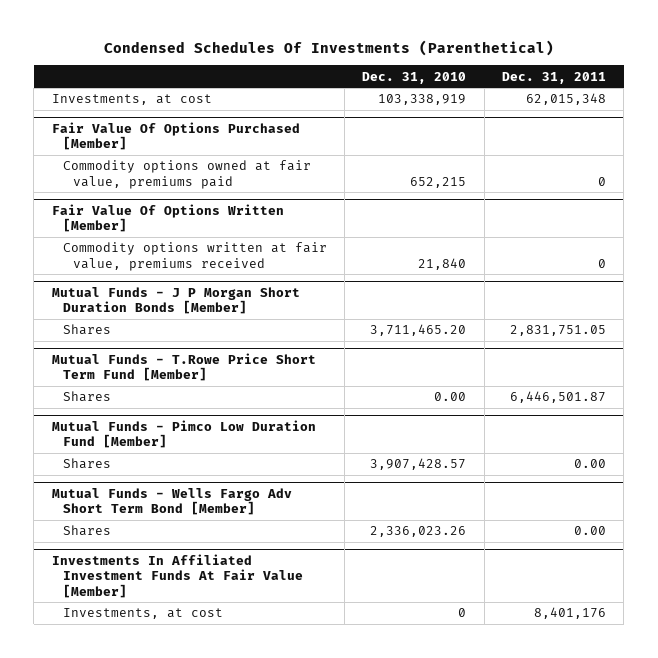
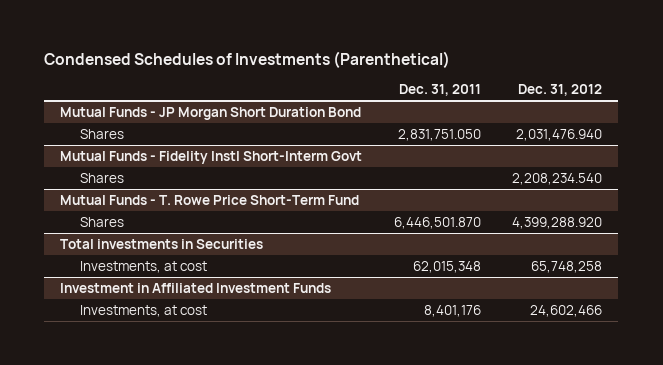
- Condensed Schedules Of Investments (Parenthetical)
+ Condensed Schedules of Investments (Parenthetical)
- | Dec. 31, 2010 | Dec. 31, 2011
+ | Dec. 31, 2011 | Dec. 31, 2012
+ Mutual Funds - JP Morgan Short Duration Bond
+ Shares | 2,831,751.050 | 2,031,476.940
+ Mutual Funds - Fidelity Instl Short-Interm Govt
+ Shares | | 2,208,234.540
+ Mutual Funds - T. Rowe Price Short-Term Fund
+ Shares | 6,446,501.870 | 4,399,288.920
+ Total investments in Securities
- Fair Value Of Options Purchased [Member]
- Commodity options owned at fair value, premiums paid | 652,215 | 0
- Fair Value Of Options Written [Member]
- Commodity options written at fair value, premiums received | 21,840 | 0
- Mutual Funds - J P Morgan Short Duration Bonds [Member]
- Shares | 3,711,465.20 | 2,831,751.05
- Mutual Funds - T.Rowe Price Short Term Fund [Member]
- Shares | 0.00 | 6,446,501.87
- Mutual Funds - Pimco Low Duration Fund [Member]
- Shares | 3,907,428.57 | 0.00
- Mutual Funds - Wells Fargo Adv Short Term Bond [Member]
- Shares | 2,336,023.26 | 0.00
- Investments In Affiliated Investment Funds At Fair Value [Member]
+ Investment in Affiliated Investment Funds

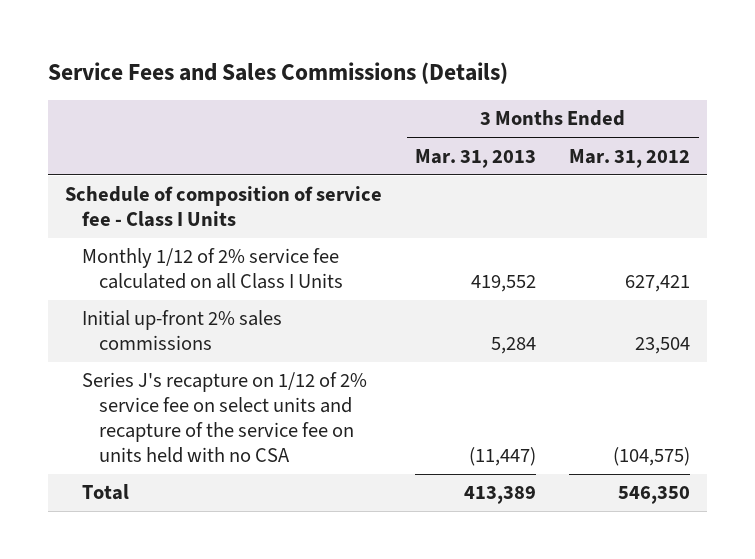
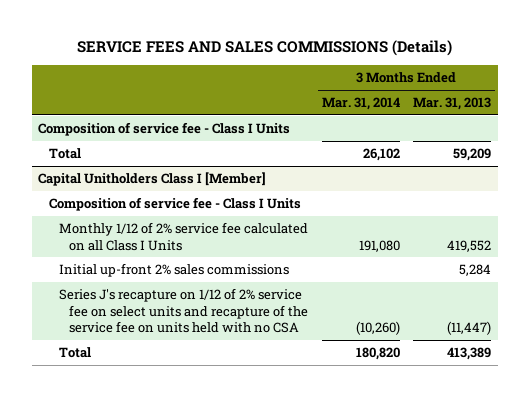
- Service Fees and Sales Commissions (Details)
+ SERVICE FEES AND SALES COMMISSIONS (Details)
- | 3 Months Ended Mar. 31, 2013 | 3 Months Ended Mar. 31, 2012
+ | 3 Months Ended Mar. 31, 2014 | 3 Months Ended Mar. 31, 2013
- Schedule of composition of service fee - Class I Units
+ Composition of service fee - Class I Units
+ Total | 26,102 | 59,209
+ Capital Unitholders Class I [Member]
+ Composition of service fee - Class I Units

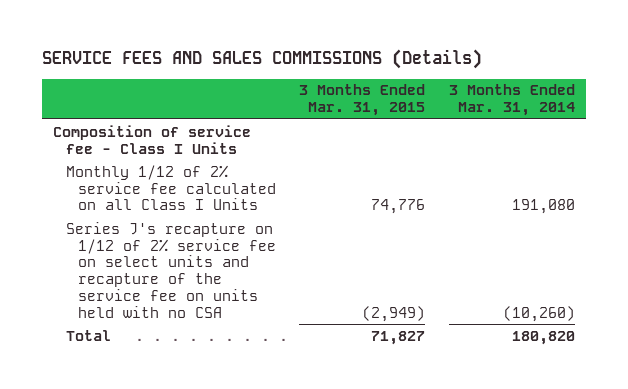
- | 3 Months Ended Mar. 31, 2014 | 3 Months Ended Mar. 31, 2013
+ | 3 Months Ended Mar. 31, 2015 | 3 Months Ended Mar. 31, 2014
- Total | 26,102 | 59,209
- Capital Unitholders Class I [Member]
- Composition of service fee - Class I Units
- Initial up-front 2% sales commissions | | 5,284

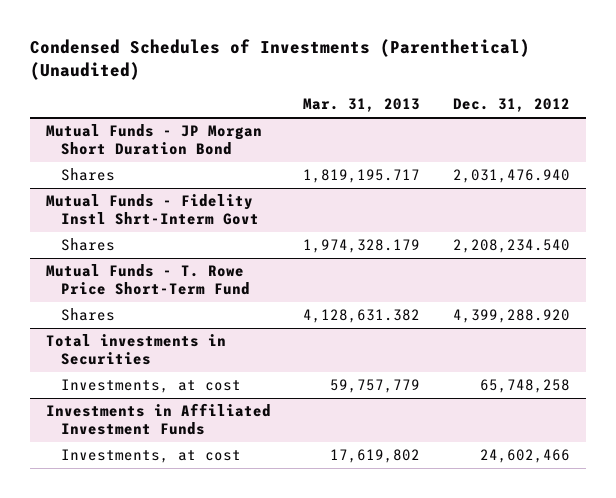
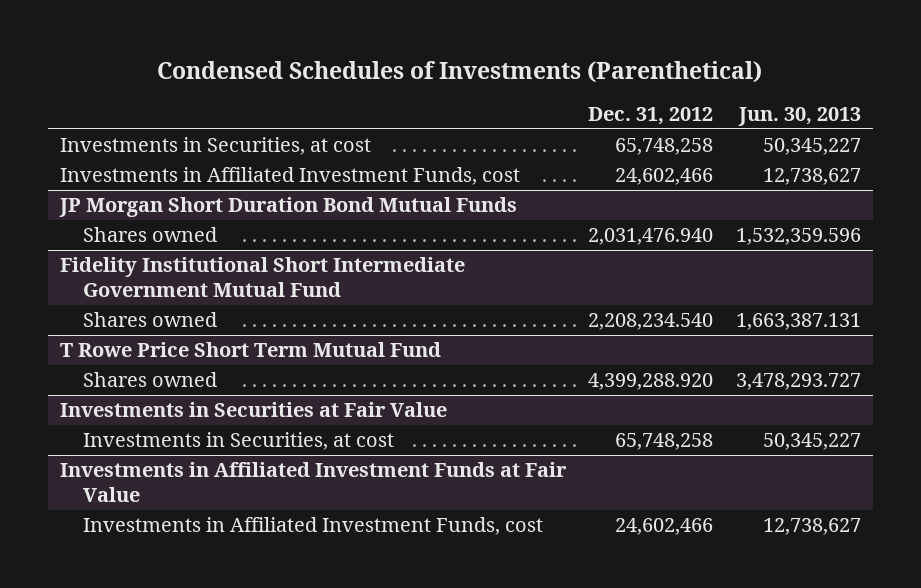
- Condensed Schedules of Investments (Parenthetical) (Unaudited)
+ Condensed Schedules of Investments (Parenthetical)
- | Mar. 31, 2013 | Dec. 31, 2012
+ | Dec. 31, 2012 | Jun. 30, 2013
- Mutual Funds - JP Morgan Short Duration Bond
- Shares | 1,819,195.717 | 2,031,476.940
- Mutual Funds - Fidelity Instl Shrt-Interm Govt
- Shares | 1,974,328.179 | 2,208,234.540
- Mutual Funds - T. Rowe Price Short-Term Fund
- Shares | 4,128,631.382 | 4,399,288.920
- Total investments in Securities
- Investments, at cost | 59,757,779 | 65,748,258
- Investments in Affiliated Investment Funds
- Investments, at cost | 17,619,802 | 24,602,466
+ Investments in Securities, at cost | 65,748,258 | 50,345,227
+ Investments in Affiliated Investment Funds, cost | 24,602,466 | 12,738,627
+ JP Morgan Short Duration Bond Mutual Funds
+ Shares owned | 2,031,476.940 | 1,532,359.596
+ Fidelity Institutional Short Intermediate Government Mutual Fund
+ Shares owned | 2,208,234.540 | 1,663,387.131
+ T Rowe Price Short Term Mutual Fund
+ Shares owned | 4,399,288.920 | 3,478,293.727
+ Investments in Securities at Fair Value
+ Investments in Securities, at cost | 65,748,258 | 50,345,227
+ Investments in Affiliated Investment Funds at Fair Value
+ Investments in Affiliated Investment Funds, cost | 24,602,466 | 12,738,627

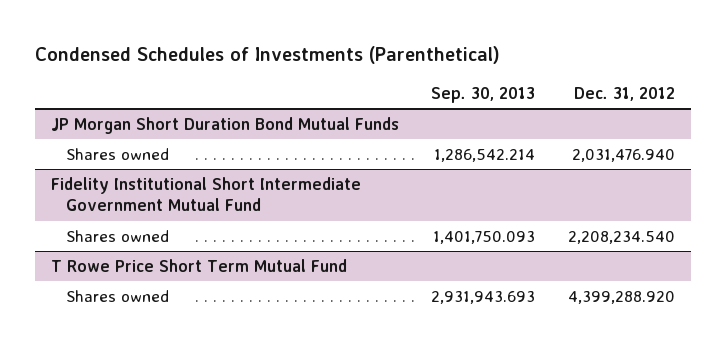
- | Dec. 31, 2012 | Jun. 30, 2013
+ | Sep. 30, 2013 | Dec. 31, 2012
- Investments in Securities, at cost | 65,748,258 | 50,345,227
- Investments in Affiliated Investment Funds, cost | 24,602,466 | 12,738,627
- Investments in Securities at Fair Value
- Investments in Securities, at cost | 65,748,258 | 50,345,227
- Investments in Affiliated Investment Funds at Fair Value
- Investments in Affiliated Investment Funds, cost | 24,602,466 | 12,738,627

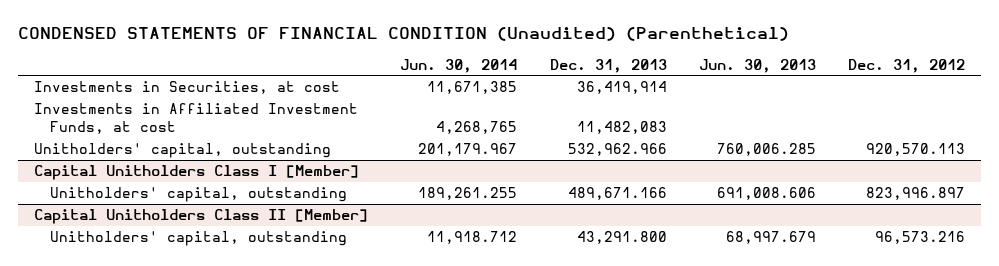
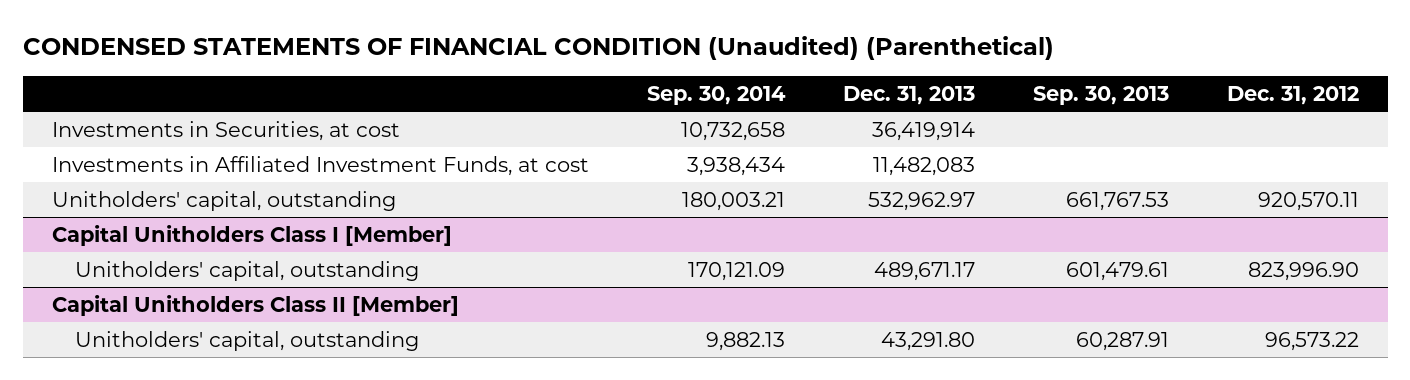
- | Jun. 30, 2014 | Dec. 31, 2013 | Jun. 30, 2013 | Dec. 31, 2012
+ | Sep. 30, 2014 | Dec. 31, 2013 | Sep. 30, 2013 | Dec. 31, 2012
- Unitholders' capital, outstanding | 201,179.967 | 532,962.966 | 760,006.285 | 920,570.113
+ Unitholders' capital, outstanding | 180,003.21 | 532,962.97 | 661,767.53 | 920,570.11
@ Capital Unitholders Class I [Member]
- Unitholders' capital, outstanding | 189,261.255 | 489,671.166 | 691,008.606 | 823,996.897
+ Unitholders' capital, outstanding | 170,121.09 | 489,671.17 | 601,479.61 | 823,996.90
@ Capital Unitholders Class II [Member]
- Unitholders' capital, outstanding | 11,918.712 | 43,291.800 | 68,997.679 | 96,573.216
+ Unitholders' capital, outstanding | 9,882.13 | 43,291.80 | 60,287.91 | 96,573.22

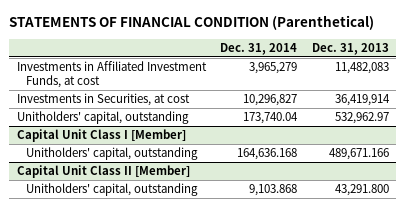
- CONDENSED STATEMENTS OF FINANCIAL CONDITION (Unaudited) (Parenthetical)
+ STATEMENTS OF FINANCIAL CONDITION (Parenthetical)
- | Sep. 30, 2014 | Dec. 31, 2013 | Sep. 30, 2013 | Dec. 31, 2012
+ | Dec. 31, 2014 | Dec. 31, 2013
moved down: Investments in Securities, at cost | 10,296,827 | 36,419,914
- Capital Unitholders Class I [Member]
- Unitholders' capital, outstanding | 170,121.09 | 489,671.17 | 601,479.61 | 823,996.90
- Capital Unitholders Class II [Member]
- Unitholders' capital, outstanding | 9,882.13 | 43,291.80 | 60,287.91 | 96,573.22
+ Capital Unit Class I [Member]
+ Unitholders' capital, outstanding | 164,636.168 | 489,671.166
+ Capital Unit Class II [Member]
+ Unitholders' capital, outstanding | 9,103.868 | 43,291.800

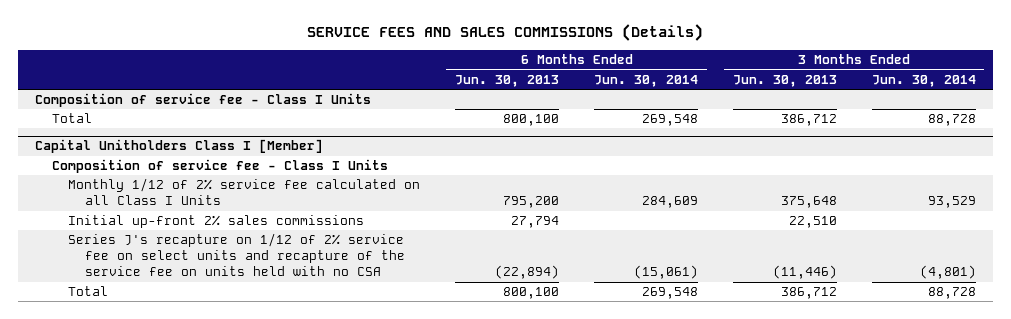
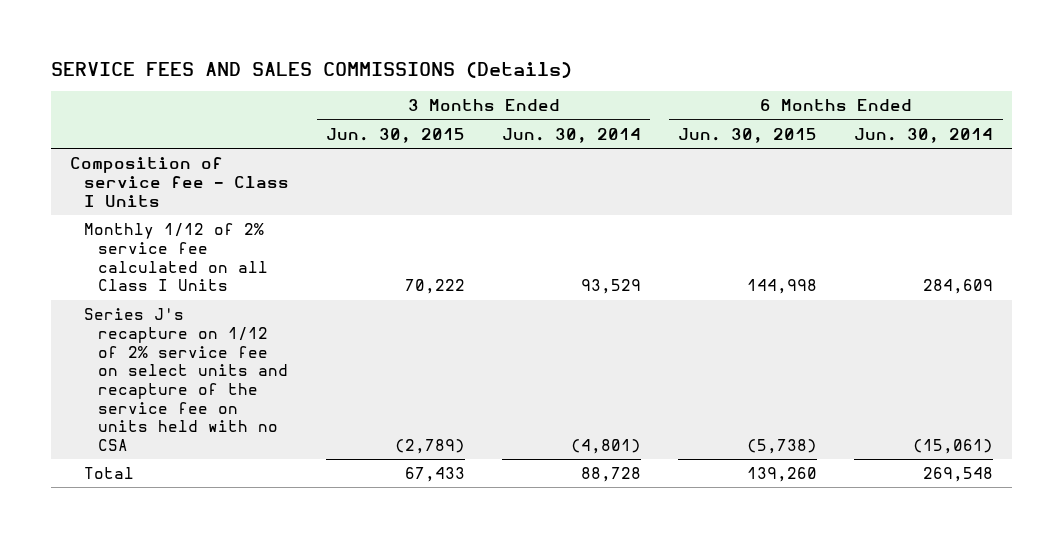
- | 6 Months Ended Jun. 30, 2013 | 6 Months Ended Jun. 30, 2014 | 3 Months Ended Jun. 30, 2013 | 3 Months Ended Jun. 30, 2014
+ | 3 Months Ended Jun. 30, 2015 | 3 Months Ended Jun. 30, 2014 | 6 Months Ended Jun. 30, 2015 | 6 Months Ended Jun. 30, 2014
- Total | 800,100 | 269,548 | 386,712 | 88,728
- Capital Unitholders Class I [Member]
- Composition of service fee - Class I Units
- Initial up-front 2% sales commissions | 27,794 | | 22,510 |

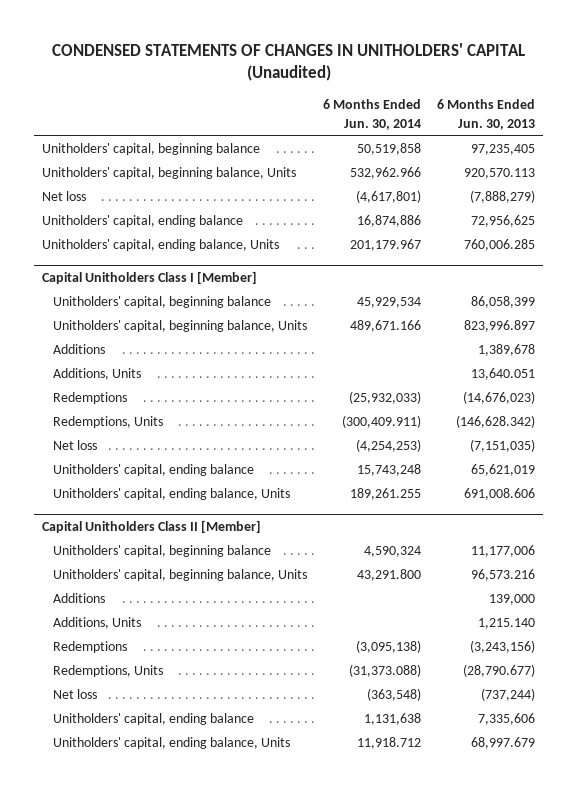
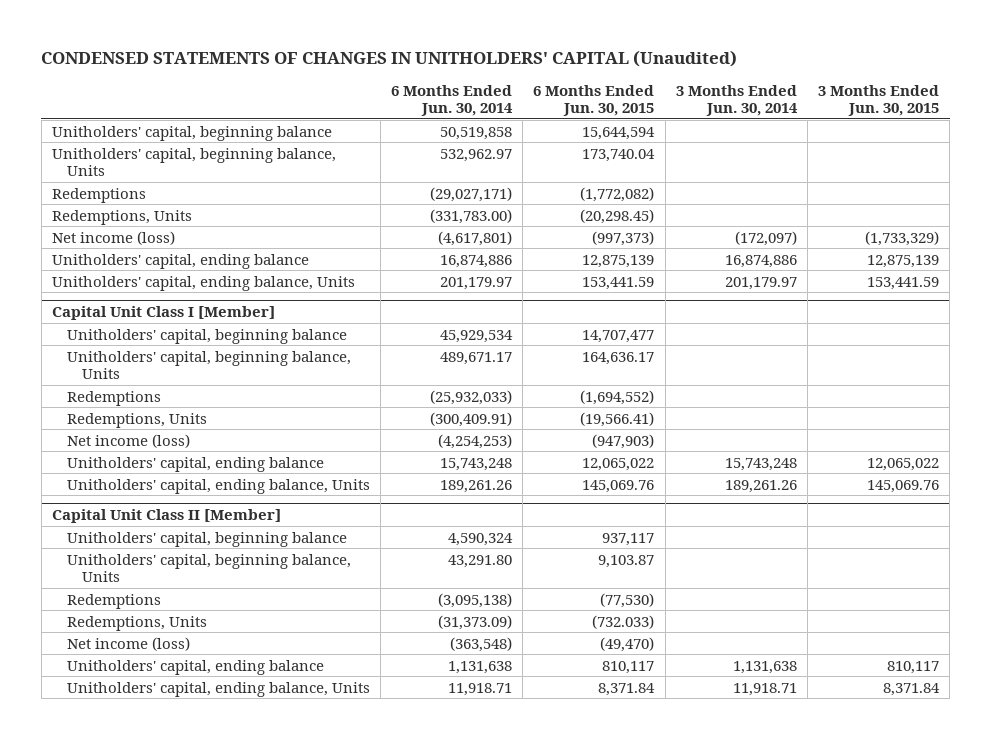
- | 6 Months Ended Jun. 30, 2014 | 6 Months Ended Jun. 30, 2013
+ | 6 Months Ended Jun. 30, 2014 | 6 Months Ended Jun. 30, 2015 | 3 Months Ended Jun. 30, 2014 | 3 Months Ended Jun. 30, 2015
- Unitholders' capital, beginning balance, Units | 532,962.966 | 920,570.113
- Net loss | (4,617,801) | (7,888,279)
+ Unitholders' capital, beginning balance, Units | 532,962.97 | 173,740.04 | |
+ Redemptions | (29,027,171) | (1,772,082) | |
+ Redemptions, Units | (331,783.00) | (20,298.45) | |
+ Net income (loss) | (4,617,801) | (997,373) | (172,097) | (1,733,329)
- Unitholders' capital, ending balance, Units | 201,179.967 | 760,006.285
- Capital Unitholders Class I [Member]
+ Unitholders' capital, ending balance, Units | 201,179.97 | 153,441.59 | 201,179.97 | 153,441.59
+ Capital Unit Class I [Member]
- Unitholders' capital, beginning balance, Units | 489,671.166 | 823,996.897
- Additions | | 1,389,678
- Additions, Units | | 13,640.051
+ Unitholders' capital, beginning balance, Units | 489,671.17 | 164,636.17 | |
- Redemptions, Units | (300,409.911) | (146,628.342)
- Net loss | (4,254,253) | (7,151,035)
+ Redemptions, Units | (300,409.91) | (19,566.41) | |
+ Net income (loss) | (4,254,253) | (947,903) | |
- Unitholders' capital, ending balance, Units | 189,261.255 | 691,008.606
- Capital Unitholders Class II [Member]
+ Unitholders' capital, ending balance, Units | 189,261.26 | 145,069.76 | 189,261.26 | 145,069.76
+ Capital Unit Class II [Member]
- Unitholders' capital, beginning balance, Units | 43,291.800 | 96,573.216
- Additions | | 139,000
- Additions, Units | | 1,215.140
+ Unitholders' capital, beginning balance, Units | 43,291.80 | 9,103.87 | |
- Redemptions, Units | (31,373.088) | (28,790.677)
- Net loss | (363,548) | (737,244)
+ Redemptions, Units | (31,373.09) | (732.033) | |
+ Net income (loss) | (363,548) | (49,470) | |
- Unitholders' capital, ending balance, Units | 11,918.712 | 68,997.679
+ Unitholders' capital, ending balance, Units | 11,918.71 | 8,371.84 | 11,918.71 | 8,371.84

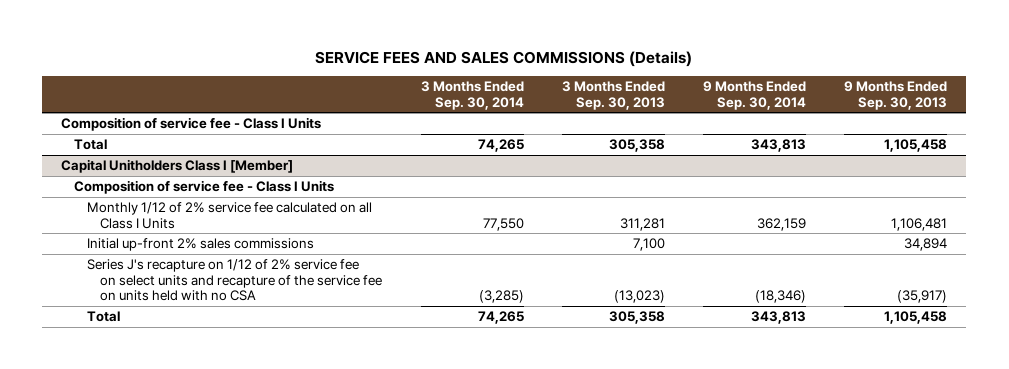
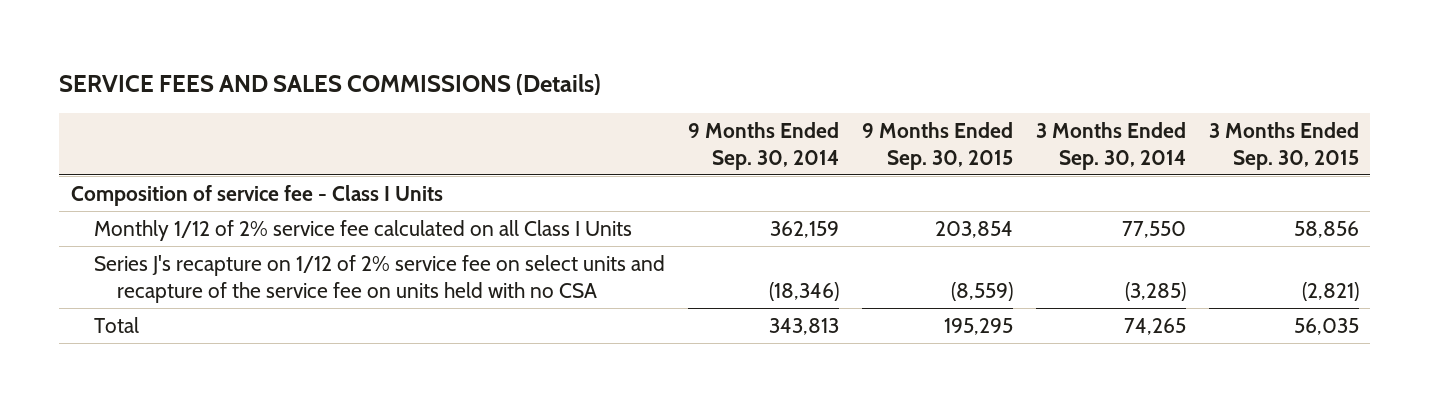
- | 3 Months Ended Sep. 30, 2014 | 3 Months Ended Sep. 30, 2013 | 9 Months Ended Sep. 30, 2014 | 9 Months Ended Sep. 30, 2013
+ | 9 Months Ended Sep. 30, 2014 | 9 Months Ended Sep. 30, 2015 | 3 Months Ended Sep. 30, 2014 | 3 Months Ended Sep. 30, 2015
- Total | 74,265 | 305,358 | 343,813 | 1,105,458
- Capital Unitholders Class I [Member]
- Composition of service fee - Class I Units
- Initial up-front 2% sales commissions | | 7,100 | | 34,894

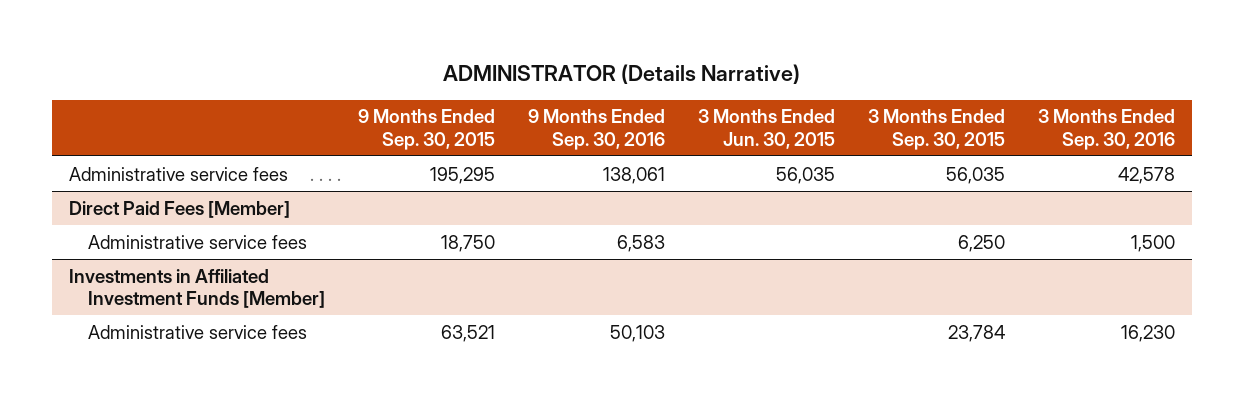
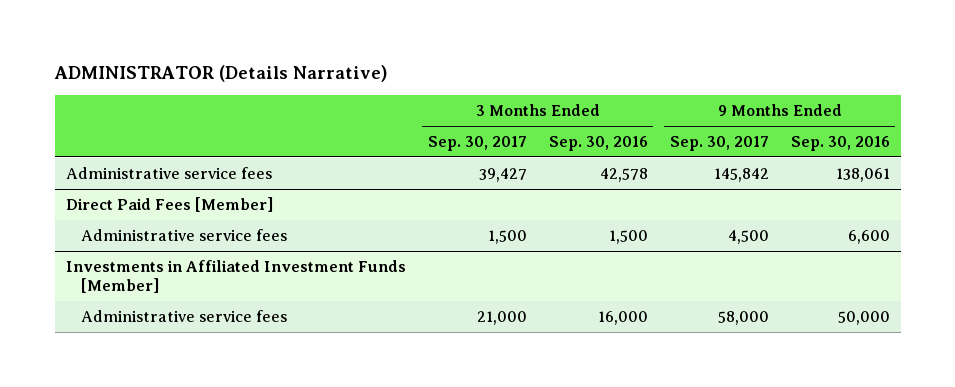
- | 9 Months Ended Sep. 30, 2015 | 9 Months Ended Sep. 30, 2016 | 3 Months Ended Jun. 30, 2015 | 3 Months Ended Sep. 30, 2015 | 3 Months Ended Sep. 30, 2016
+ | 3 Months Ended Sep. 30, 2017 | 3 Months Ended Sep. 30, 2016 | 9 Months Ended Sep. 30, 2017 | 9 Months Ended Sep. 30, 2016
@ Direct Paid Fees [Member]
- Administrative service fees | 18,750 | 6,583 | | 6,250 | 1,500
+ Administrative service fees | 1,500 | 1,500 | 4,500 | 6,600
@ Investments in Affiliated Investment Funds [Member]
- Administrative service fees | 63,521 | 50,103 | | 23,784 | 16,230
+ Administrative service fees | 21,000 | 16,000 | 58,000 | 50,000

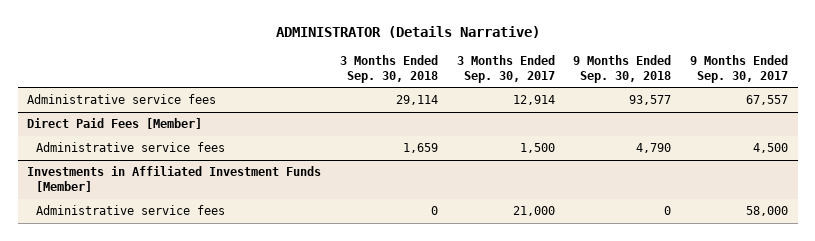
- | 3 Months Ended Sep. 30, 2017 | 3 Months Ended Sep. 30, 2016 | 9 Months Ended Sep. 30, 2017 | 9 Months Ended Sep. 30, 2016
+ | 3 Months Ended Sep. 30, 2018 | 3 Months Ended Sep. 30, 2017 | 9 Months Ended Sep. 30, 2018 | 9 Months Ended Sep. 30, 2017
- Administrative service fees | 39,427 | 42,578 | 145,842 | 138,061
+ Administrative service fees | 29,114 | 12,914 | 93,577 | 67,557

